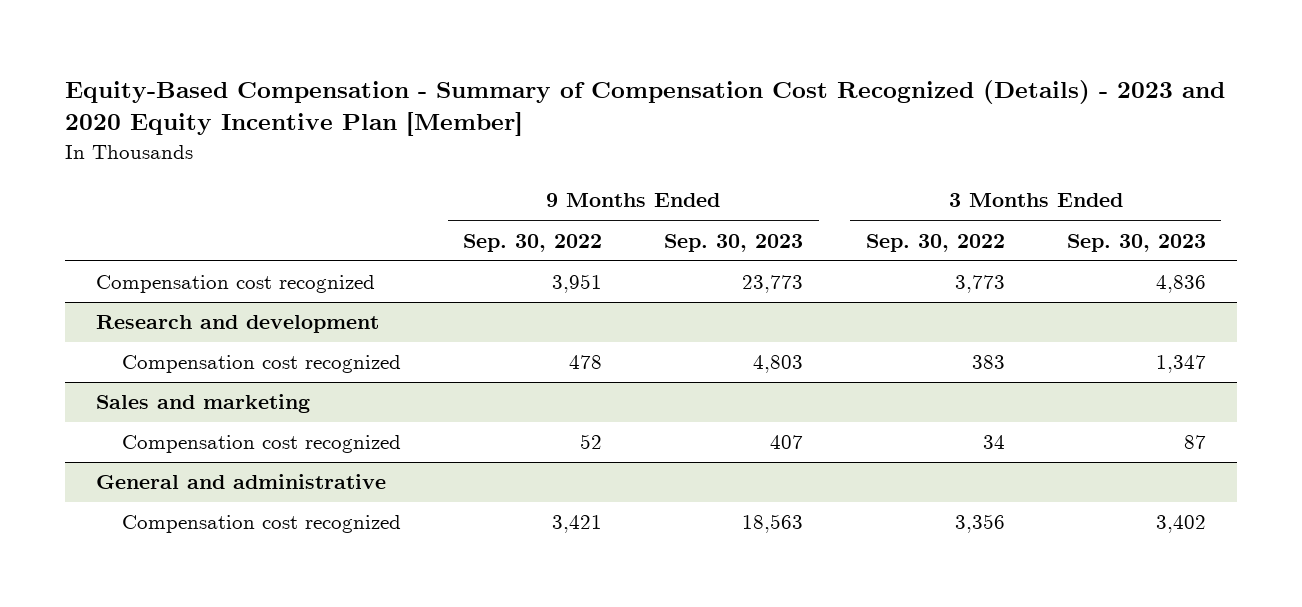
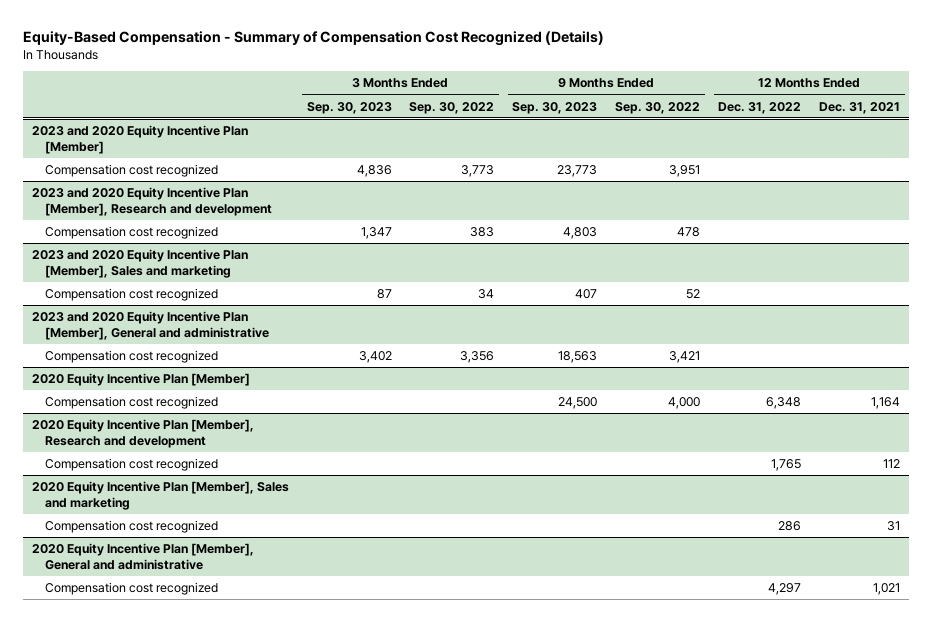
- Equity-Based Compensation - Summary of Compensation Cost Recognized (Details) - 2023 and 2020 Equity Incentive Plan [Member]
+ Equity-Based Compensation - Summary of Compensation Cost Recognized (Details)
- | 9 Months Ended Sep. 30, 2022 | 9 Months Ended Sep. 30, 2023 | 3 Months Ended Sep. 30, 2022 | 3 Months Ended Sep. 30, 2023
+ | 3 Months Ended Sep. 30, 2023 | 3 Months Ended Sep. 30, 2022 | 9 Months Ended Sep. 30, 2023 | 9 Months Ended Sep. 30, 2022 | 12 Months Ended Dec. 31, 2022 | 12 Months Ended Dec. 31, 2021
+ 2023 and 2020 Equity Incentive Plan [Member]
- Research and development
+ 2023 and 2020 Equity Incentive Plan [Member], Research and development
- Sales and marketing
+ 2023 and 2020 Equity Incentive Plan [Member], Sales and marketing
- General and administrative
+ 2023 and 2020 Equity Incentive Plan [Member], General and administrative
+ 2020 Equity Incentive Plan [Member]
+ Compensation cost recognized | | | 24,500 | 4,000 | 6,348 | 1,164
+ 2020 Equity Incentive Plan [Member], Research and development
+ Compensation cost recognized | | | | | 1,765 | 112
+ 2020 Equity Incentive Plan [Member], Sales and marketing
+ Compensation cost recognized | | | | | 286 | 31
+ 2020 Equity Incentive Plan [Member], General and administrative
+ Compensation cost recognized | | | | | 4,297 | 1,021

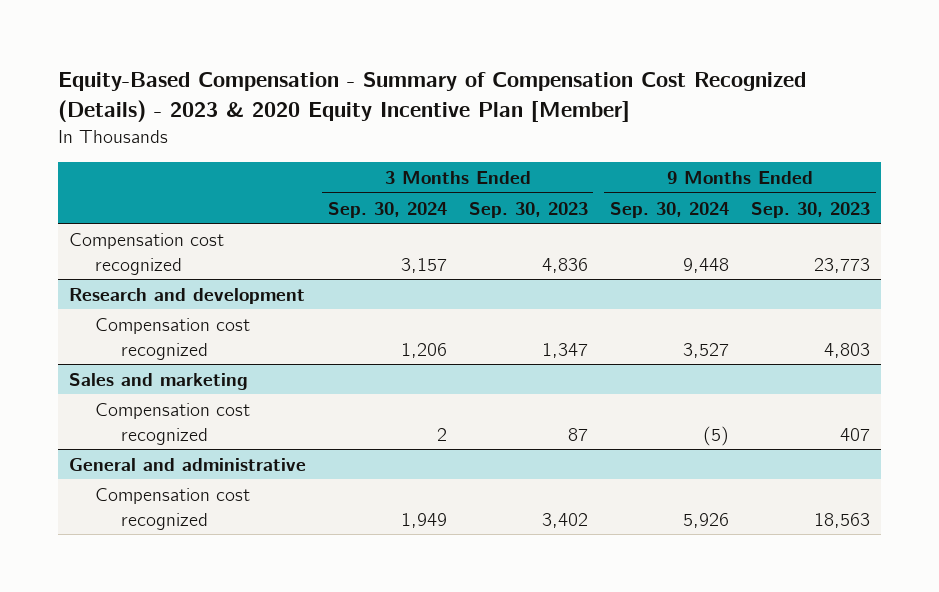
- Equity-Based Compensation - Summary of Compensation Cost Recognized (Details)
+ Equity-Based Compensation - Summary of Compensation Cost Recognized (Details) - 2023 & 2020 Equity Incentive Plan [Member]
- | 3 Months Ended Sep. 30, 2023 | 3 Months Ended Sep. 30, 2022 | 9 Months Ended Sep. 30, 2023 | 9 Months Ended Sep. 30, 2022 | 12 Months Ended Dec. 31, 2022 | 12 Months Ended Dec. 31, 2021
+ | 3 Months Ended Sep. 30, 2024 | 3 Months Ended Sep. 30, 2023 | 9 Months Ended Sep. 30, 2024 | 9 Months Ended Sep. 30, 2023
- 2023 and 2020 Equity Incentive Plan [Member]
- 2023 and 2020 Equity Incentive Plan [Member], Research and development
+ Research and development
- 2023 and 2020 Equity Incentive Plan [Member], Sales and marketing
+ Sales and marketing
- 2023 and 2020 Equity Incentive Plan [Member], General and administrative
+ General and administrative
- 2020 Equity Incentive Plan [Member]
- Compensation cost recognized | | | 24,500 | 4,000 | 6,348 | 1,164
- 2020 Equity Incentive Plan [Member], Research and development
- Compensation cost recognized | | | | | 1,765 | 112
- 2020 Equity Incentive Plan [Member], Sales and marketing
- Compensation cost recognized | | | | | 286 | 31
- 2020 Equity Incentive Plan [Member], General and administrative
- Compensation cost recognized | | | | | 4,297 | 1,021

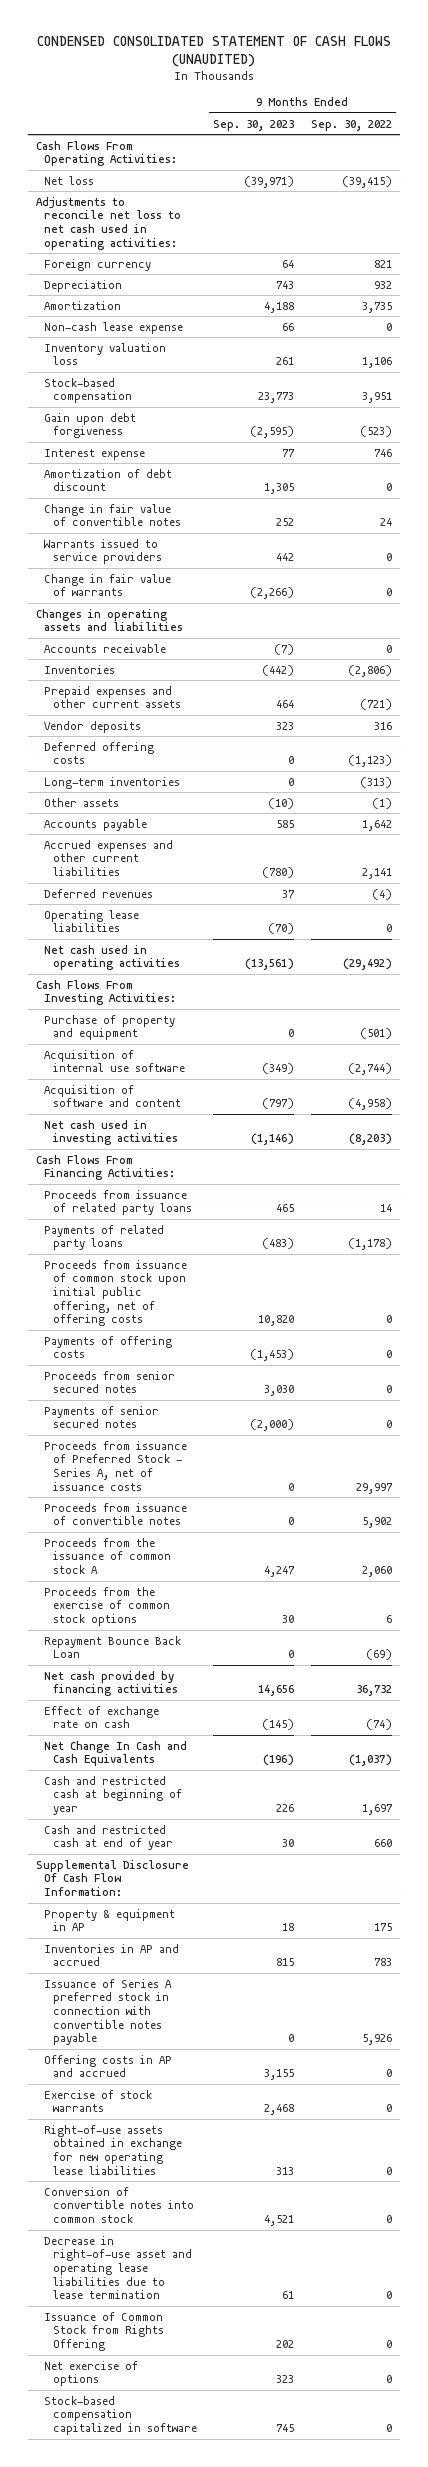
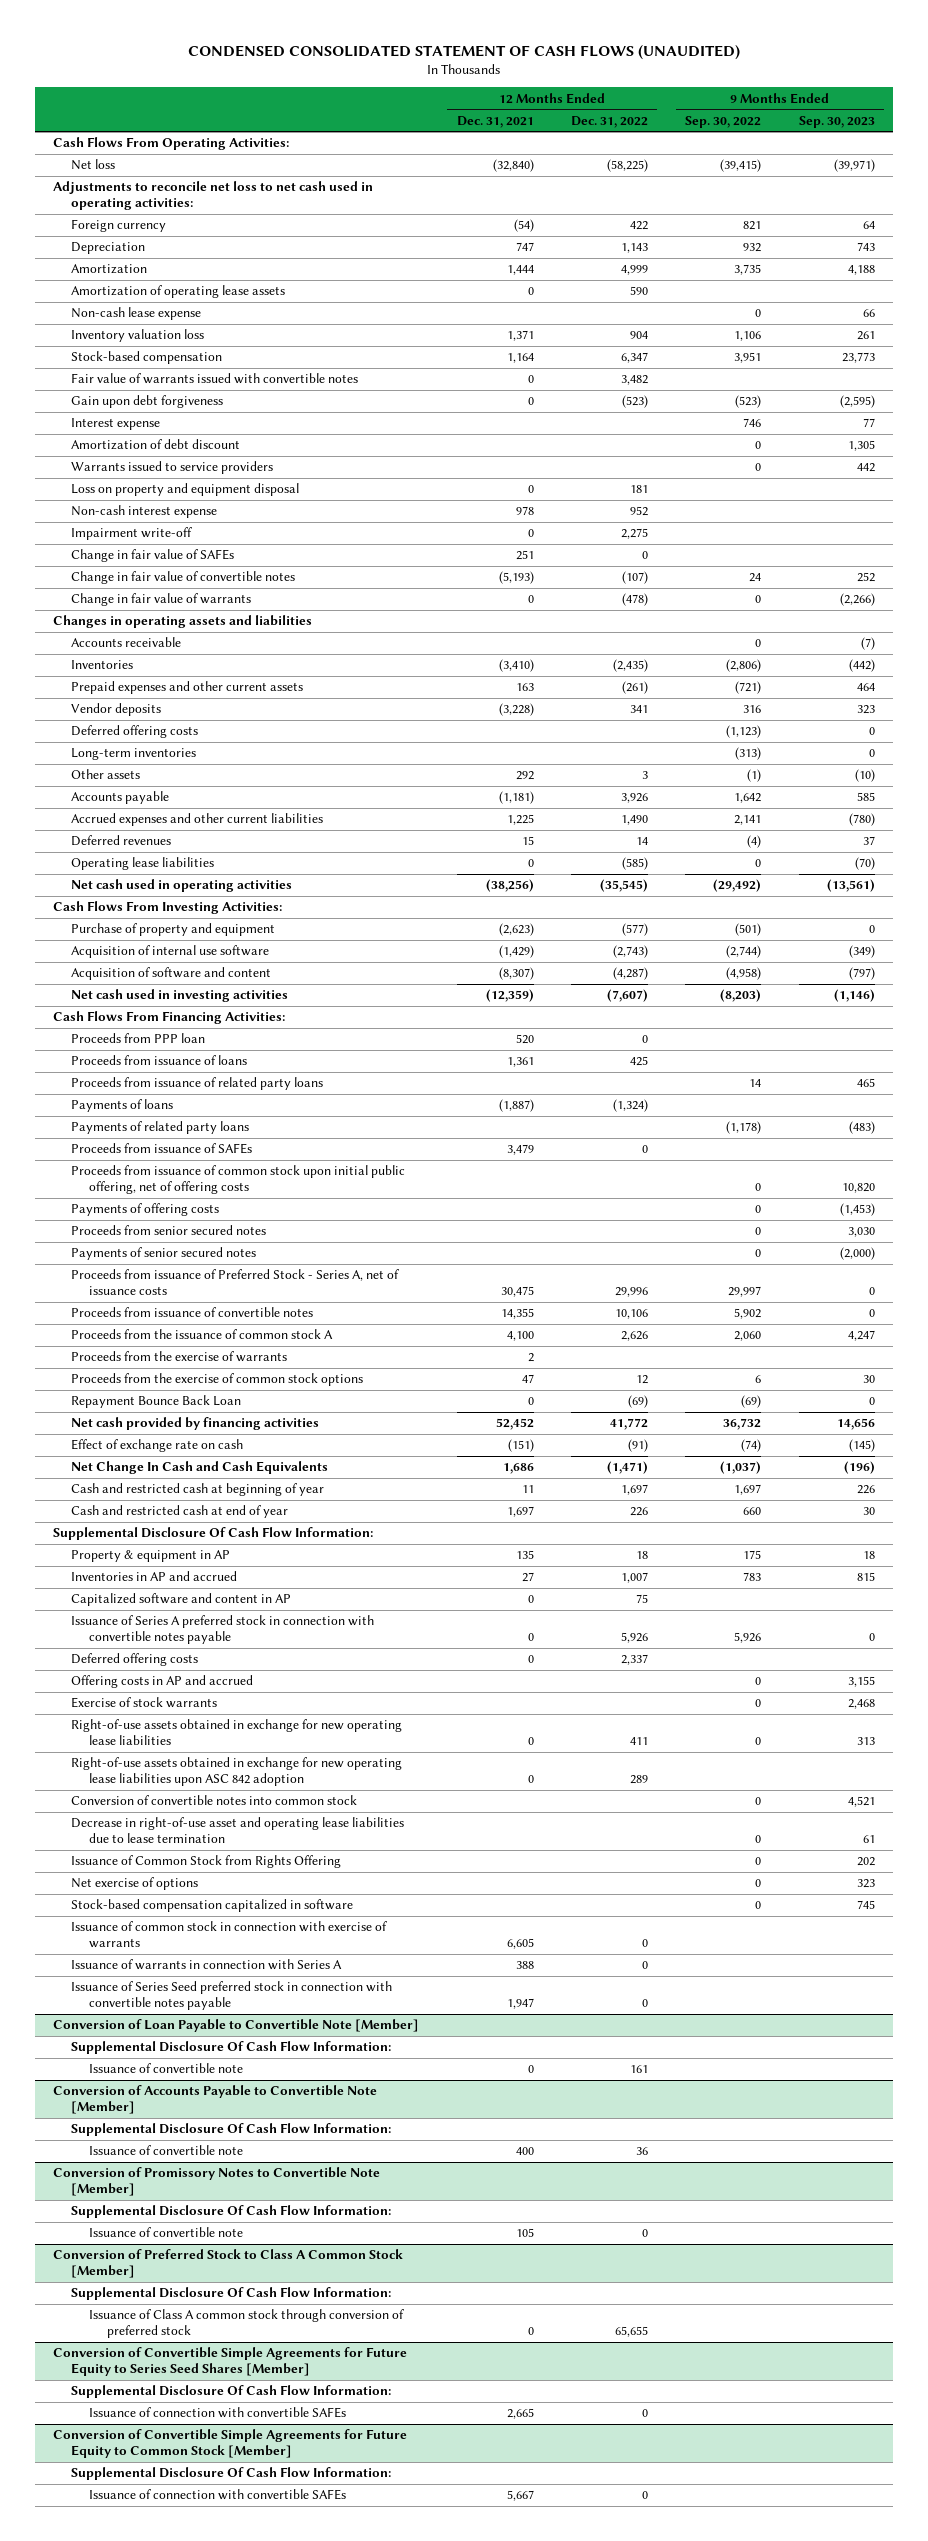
- | 9 Months Ended Sep. 30, 2023 | 9 Months Ended Sep. 30, 2022
+ | 12 Months Ended Dec. 31, 2021 | 12 Months Ended Dec. 31, 2022 | 9 Months Ended Sep. 30, 2022 | 9 Months Ended Sep. 30, 2023
+ Amortization of operating lease assets | 0 | 590 | |
+ Fair value of warrants issued with convertible notes | 0 | 3,482 | |
+ Loss on property and equipment disposal | 0 | 181 | |
+ Non-cash interest expense | 978 | 952 | |
+ Impairment write-off | 0 | 2,275 | |
+ Change in fair value of SAFEs | 251 | 0 | |
moved down: Change in fair value of convertible notes | (5,193) | (107) | 24 | 252
+ Proceeds from PPP loan | 520 | 0 | |
+ Proceeds from issuance of loans | 1,361 | 425 | |
+ Payments of loans | (1,887) | (1,324) | |
+ Proceeds from issuance of SAFEs | 3,479 | 0 | |
+ Proceeds from the exercise of warrants | 2 | | |
+ Capitalized software and content in AP | 0 | 75 | |
+ Deferred offering costs | 0 | 2,337 | |
+ Right-of-use assets obtained in exchange for new operating lease liabilities upon ASC 842 adoption | 0 | 289 | |
+ Issuance of common stock in connection with exercise of warrants | 6,605 | 0 | |
+ Issuance of warrants in connection with Series A | 388 | 0 | |
+ Issuance of Series Seed preferred stock in connection with convertible notes payable | 1,947 | 0 | |
+ Conversion of Loan Payable to Convertible Note [Member]
+ Supplemental Disclosure Of Cash Flow Information:
+ Issuance of convertible note | 0 | 161 | |
+ Conversion of Accounts Payable to Convertible Note [Member]
+ Supplemental Disclosure Of Cash Flow Information:
+ Issuance of convertible note | 400 | 36 | |
+ Conversion of Promissory Notes to Convertible Note [Member]
+ Supplemental Disclosure Of Cash Flow Information:
+ Issuance of convertible note | 105 | 0 | |
+ Conversion of Preferred Stock to Class A Common Stock [Member]
+ Supplemental Disclosure Of Cash Flow Information:
+ Issuance of Class A common stock through conversion of preferred stock | 0 | 65,655 | |
+ Conversion of Convertible Simple Agreements for Future Equity to Series Seed Shares [Member]
+ Supplemental Disclosure Of Cash Flow Information:
+ Issuance of connection with convertible SAFEs | 2,665 | 0 | |
+ Conversion of Convertible Simple Agreements for Future Equity to Common Stock [Member]
+ Supplemental Disclosure Of Cash Flow Information:
+ Issuance of connection with convertible SAFEs | 5,667 | 0 | |

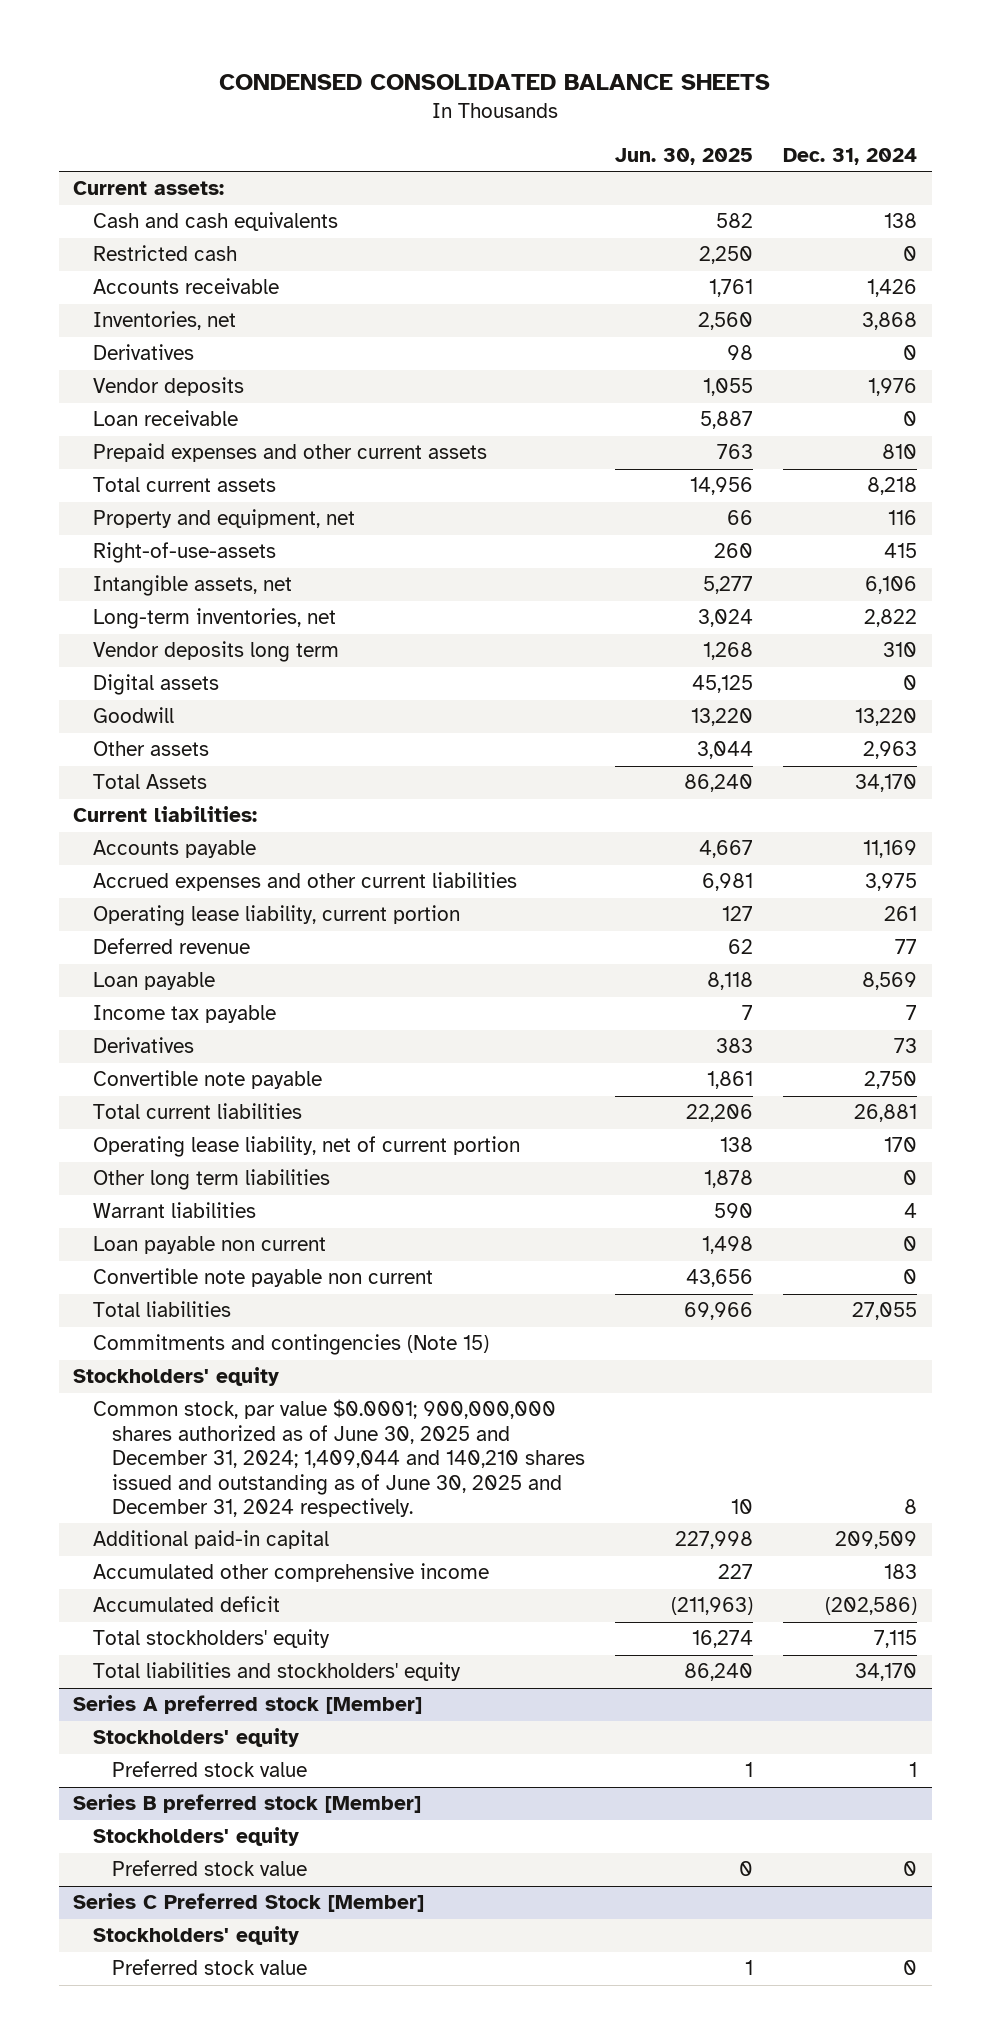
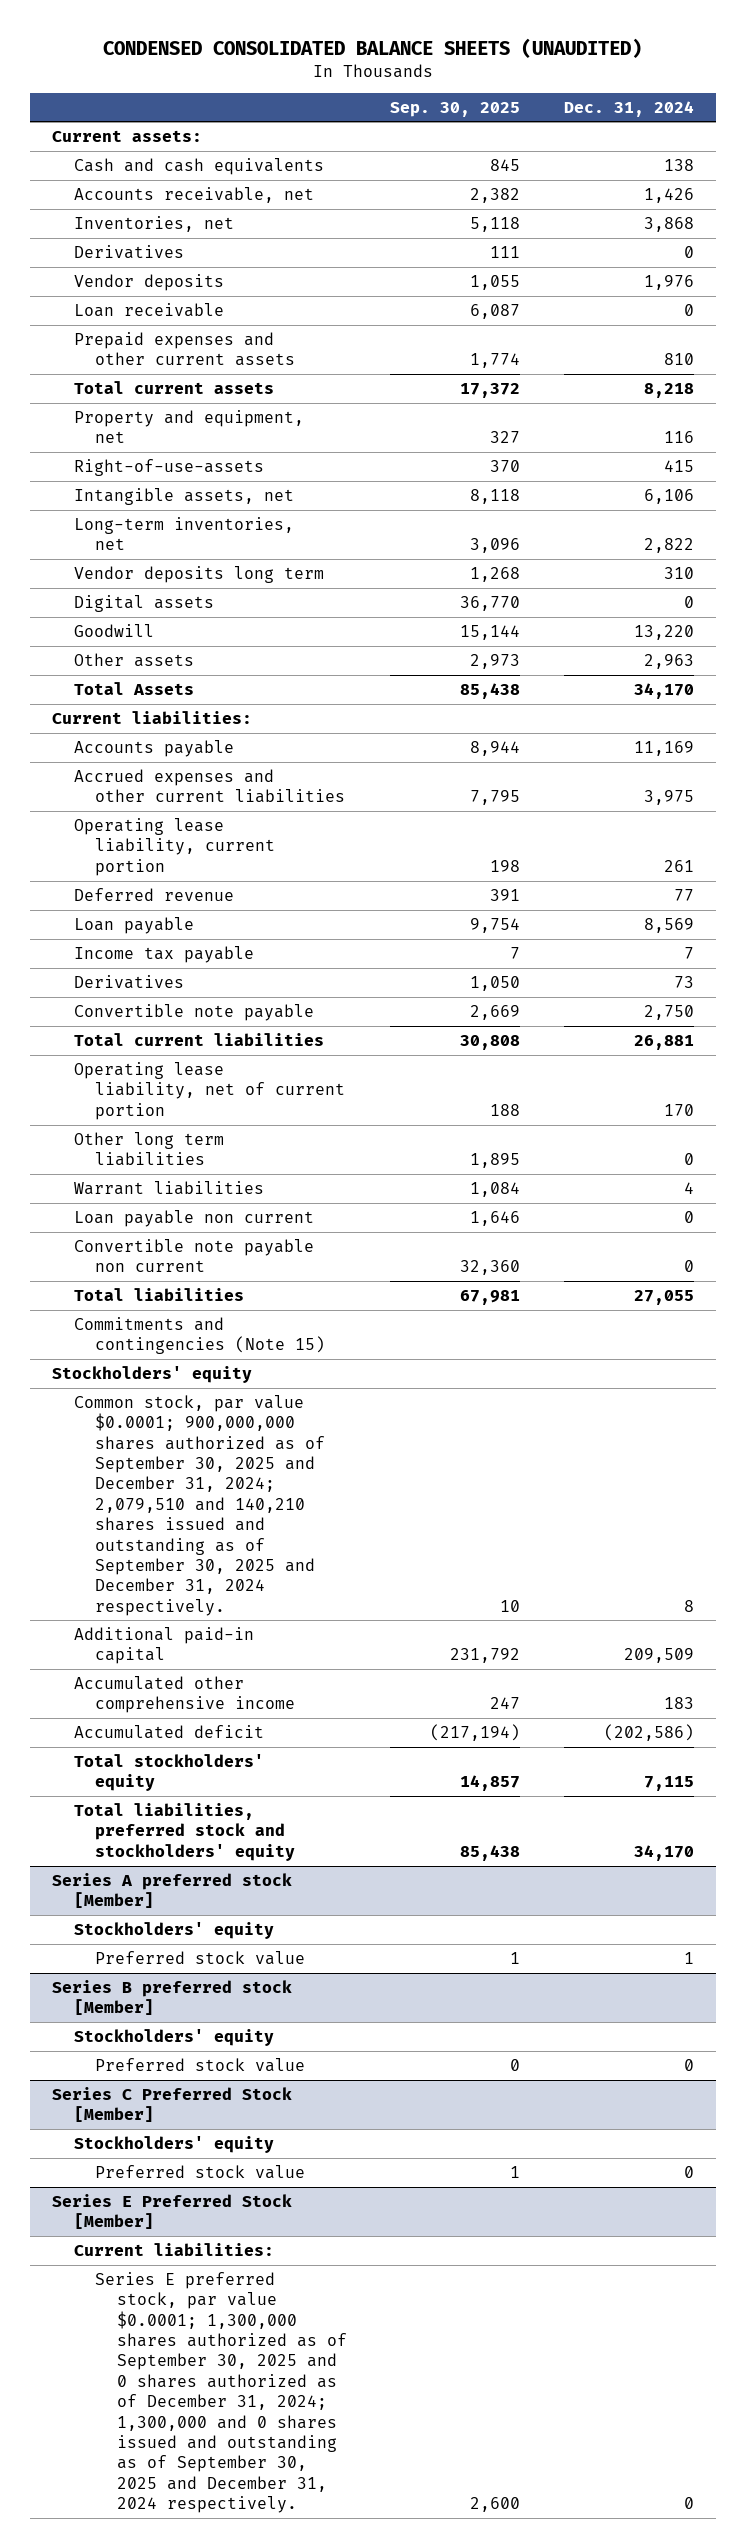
- CONDENSED CONSOLIDATED BALANCE SHEETS
+ CONDENSED CONSOLIDATED BALANCE SHEETS (UNAUDITED)
- | Jun. 30, 2025 | Dec. 31, 2024
+ | Sep. 30, 2025 | Dec. 31, 2024
- Restricted cash | 2,250 | 0
- Accounts receivable | 1,761 | 1,426
+ Accounts receivable, net | 2,382 | 1,426
- Common stock, par value $0.0001; 900,000,000 shares authorized as of June 30, 2025 and December 31, 2024; 1,409,044 and 140,210 shares issued and outstanding as of June 30, 2025 and December 31, 2024 respectively. | 10 | 8
+ Common stock, par value $0.0001; 900,000,000 shares authorized as of September 30, 2025 and December 31, 2024; 2,079,510 and 140,210 shares issued and outstanding as of September 30, 2025 and December 31, 2024 respectively. | 10 | 8
- Total liabilities and stockholders' equity | 86,240 | 34,170
+ Total liabilities, preferred stock and stockholders' equity | 85,438 | 34,170
+ Series E Preferred Stock [Member]
+ Current liabilities:
+ Series E preferred stock, par value $0.0001; 1,300,000 shares authorized as of September 30, 2025 and 0 shares authorized as of December 31, 2024; 1,300,000 and 0 shares issued and outstanding as of September 30, 2025 and December 31, 2024 respectively. | 2,600 | 0

